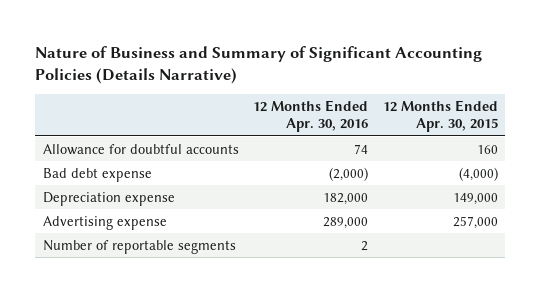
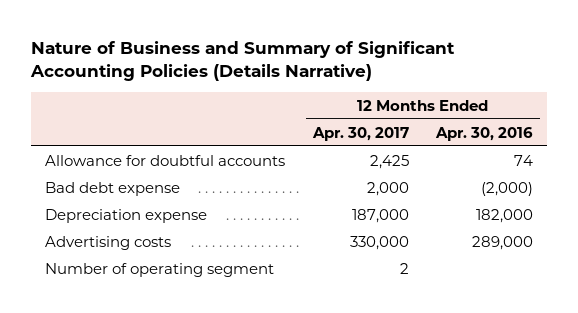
- | 12 Months Ended Apr. 30, 2016 | 12 Months Ended Apr. 30, 2015
+ | 12 Months Ended Apr. 30, 2017 | 12 Months Ended Apr. 30, 2016
- Advertising expense | 289,000 | 257,000
- Number of reportable segments | 2 |
+ Advertising costs | 330,000 | 289,000
+ Number of operating segment | 2 |

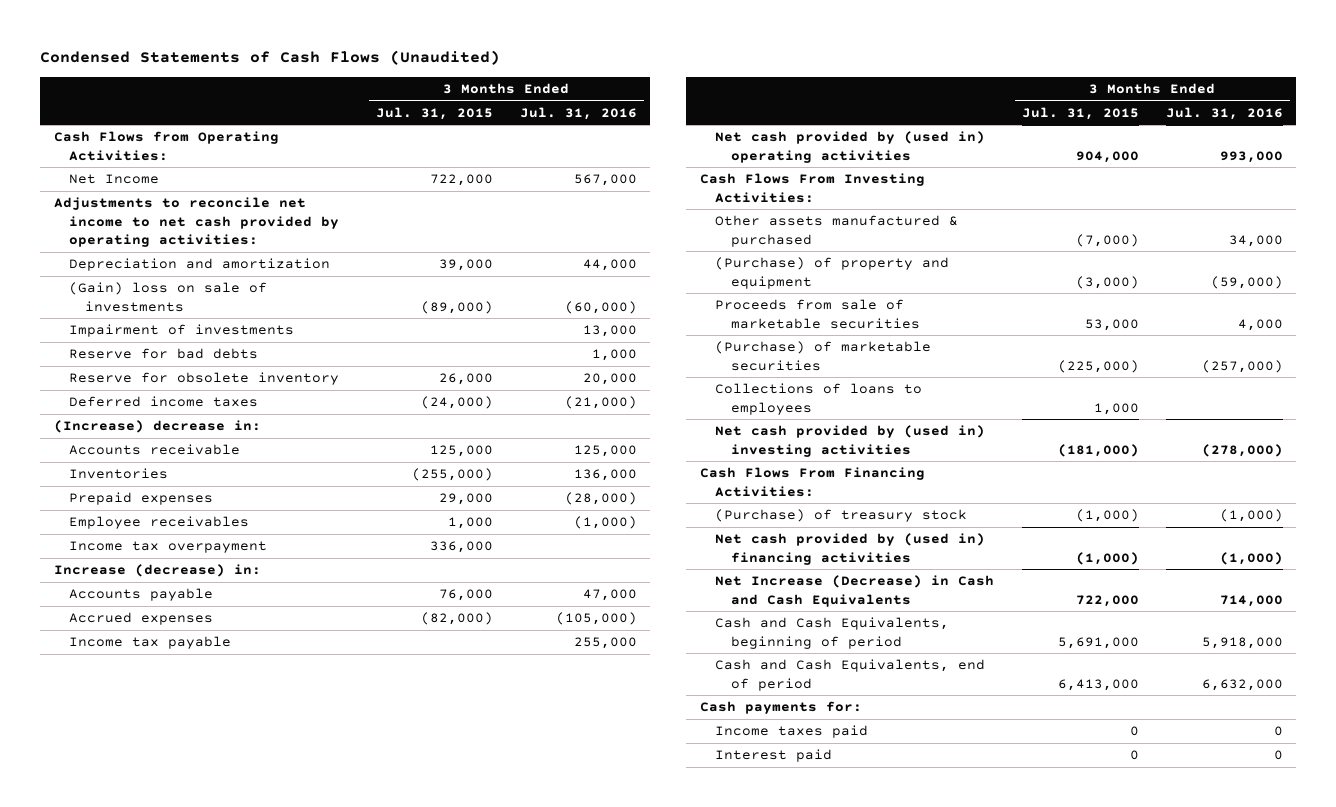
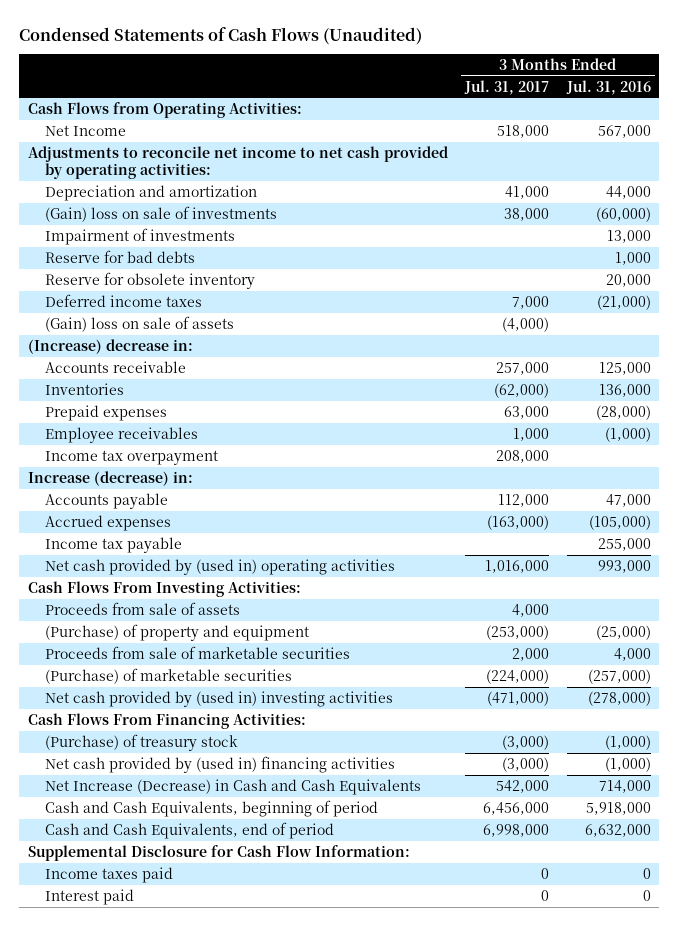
- | 3 Months Ended Jul. 31, 2015 | 3 Months Ended Jul. 31, 2016
+ | 3 Months Ended Jul. 31, 2017 | 3 Months Ended Jul. 31, 2016
+ (Gain) loss on sale of assets | (4,000) |
- Other assets manufactured & purchased | (7,000) | 34,000
- (Purchase) of property and equipment | (3,000) | (59,000)
+ Proceeds from sale of assets | 4,000 |
+ (Purchase) of property and equipment | (253,000) | (25,000)
- Collections of loans to employees | 1,000 |
- Cash payments for:
+ Supplemental Disclosure for Cash Flow Information:

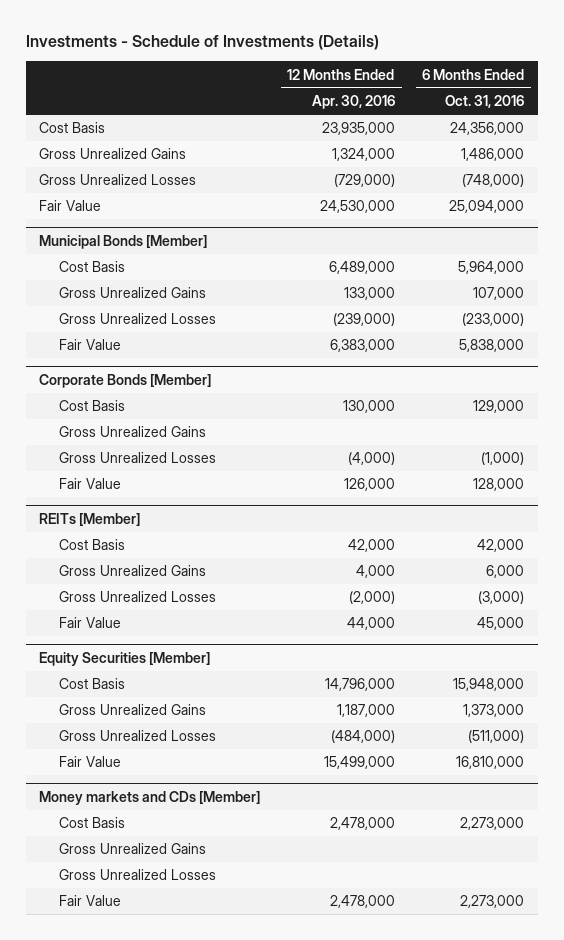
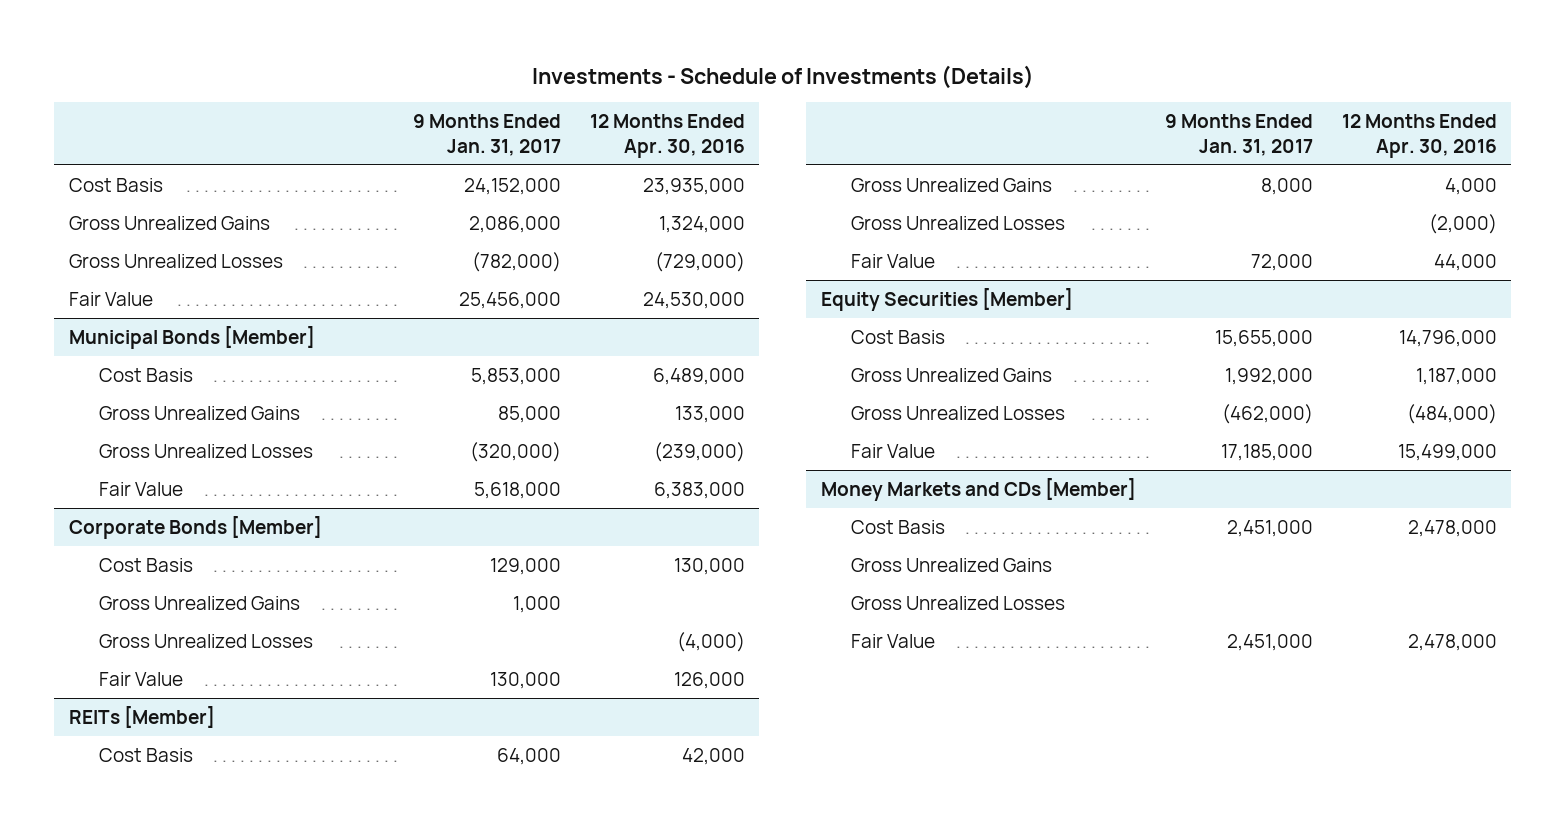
- | 12 Months Ended Apr. 30, 2016 | 6 Months Ended Oct. 31, 2016
+ | 9 Months Ended Jan. 31, 2017 | 12 Months Ended Apr. 30, 2016
- Money markets and CDs [Member]
+ Money Markets and CDs [Member]

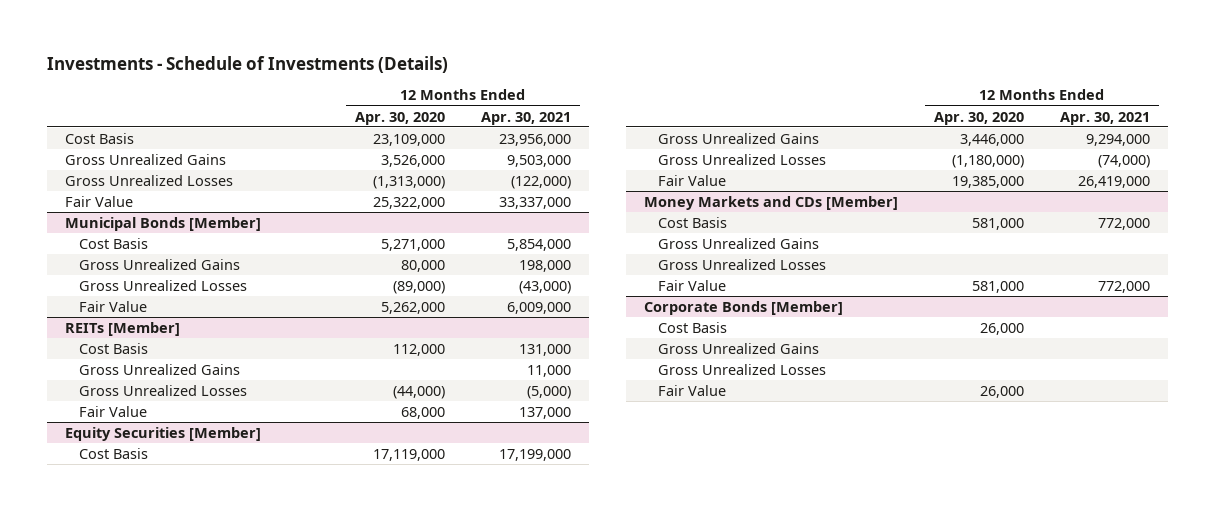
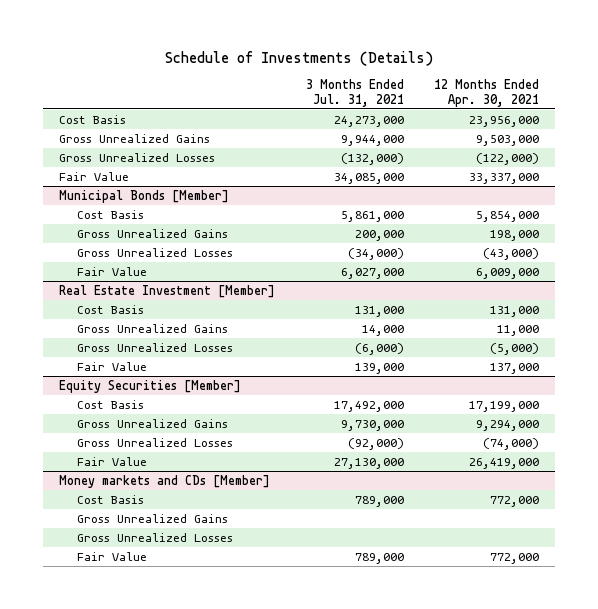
- Investments - Schedule of Investments (Details)
+ Schedule of Investments (Details)
- | 12 Months Ended Apr. 30, 2020 | 12 Months Ended Apr. 30, 2021
+ | 3 Months Ended Jul. 31, 2021 | 12 Months Ended Apr. 30, 2021
- REITs [Member]
+ Real Estate Investment [Member]
- Money Markets and CDs [Member]
+ Money markets and CDs [Member]
- Corporate Bonds [Member]
- Cost Basis | 26,000 |
- Gross Unrealized Gains
- Gross Unrealized Losses
- Fair Value | 26,000 |

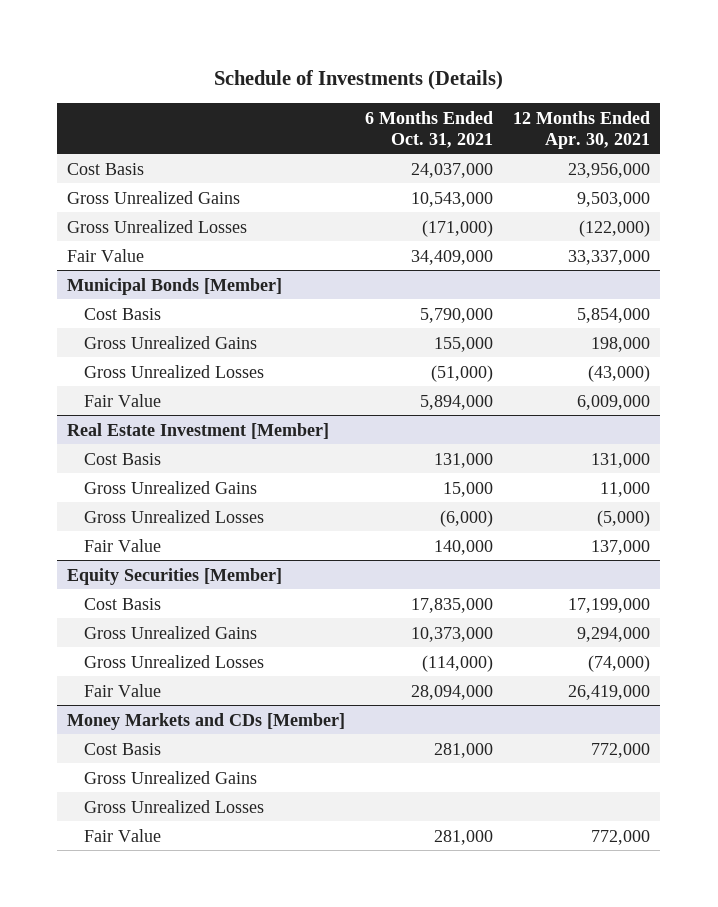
- | 3 Months Ended Jul. 31, 2021 | 12 Months Ended Apr. 30, 2021
+ | 6 Months Ended Oct. 31, 2021 | 12 Months Ended Apr. 30, 2021
- Money markets and CDs [Member]
+ Money Markets and CDs [Member]

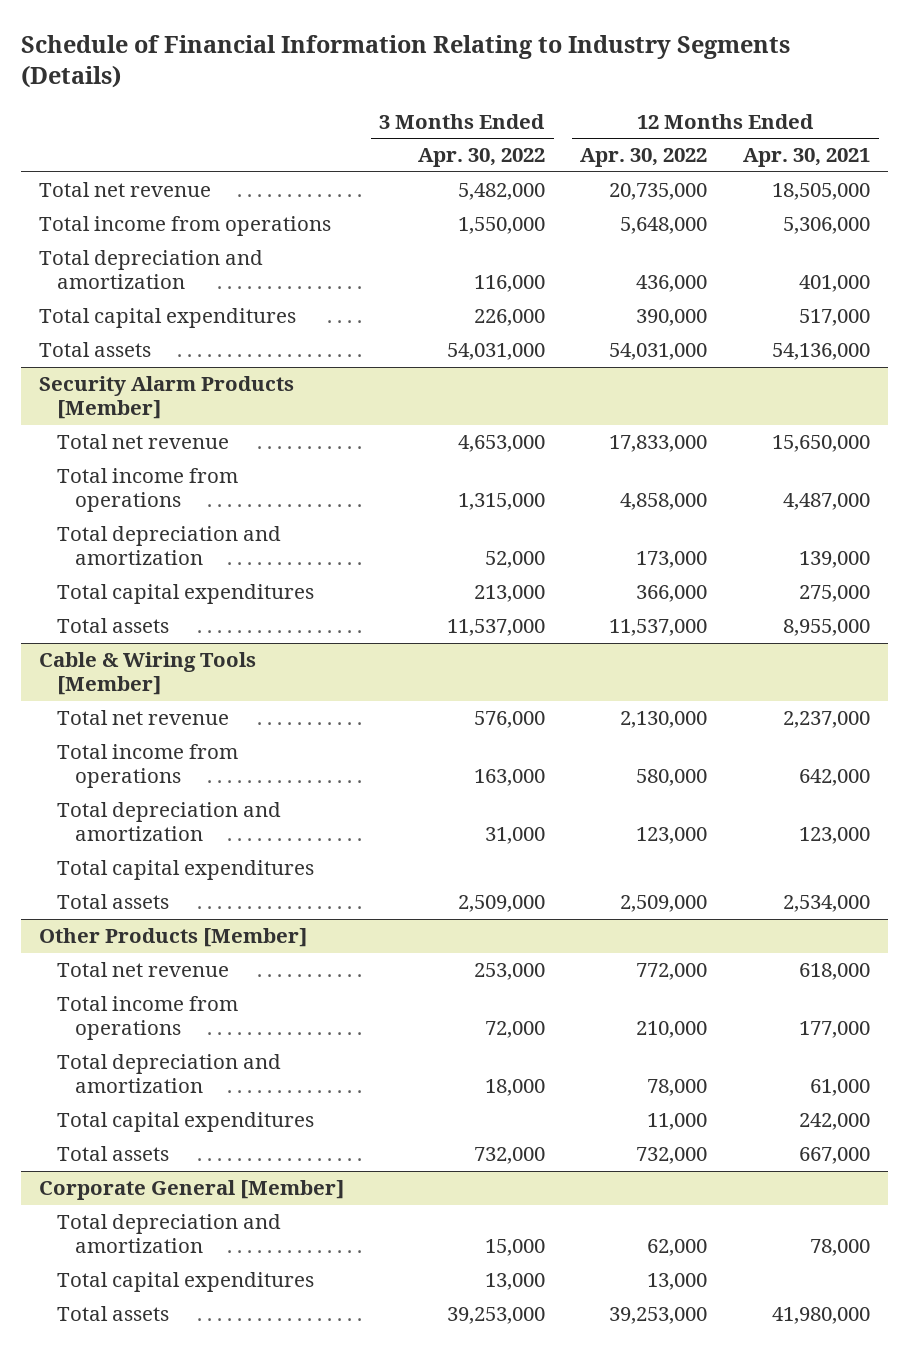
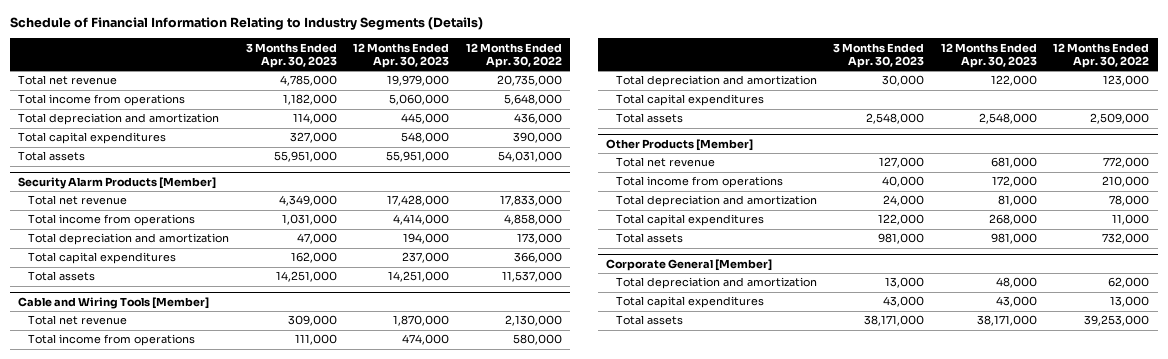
- | 3 Months Ended Apr. 30, 2022 | 12 Months Ended Apr. 30, 2022 | 12 Months Ended Apr. 30, 2021
+ | 3 Months Ended Apr. 30, 2023 | 12 Months Ended Apr. 30, 2023 | 12 Months Ended Apr. 30, 2022
- Cable & Wiring Tools [Member]
+ Cable and Wiring Tools [Member]

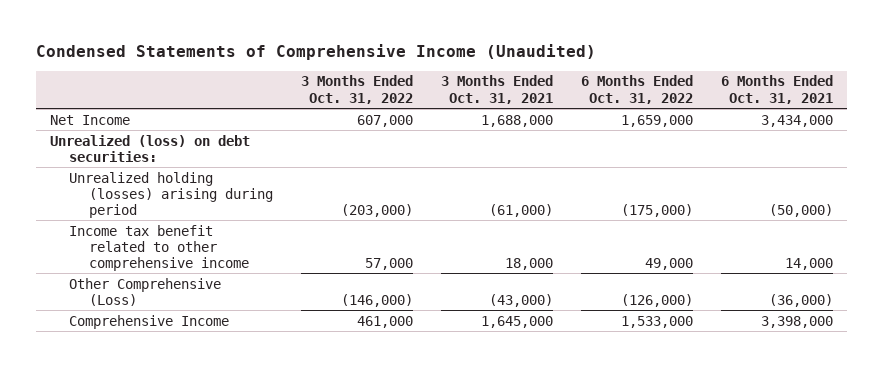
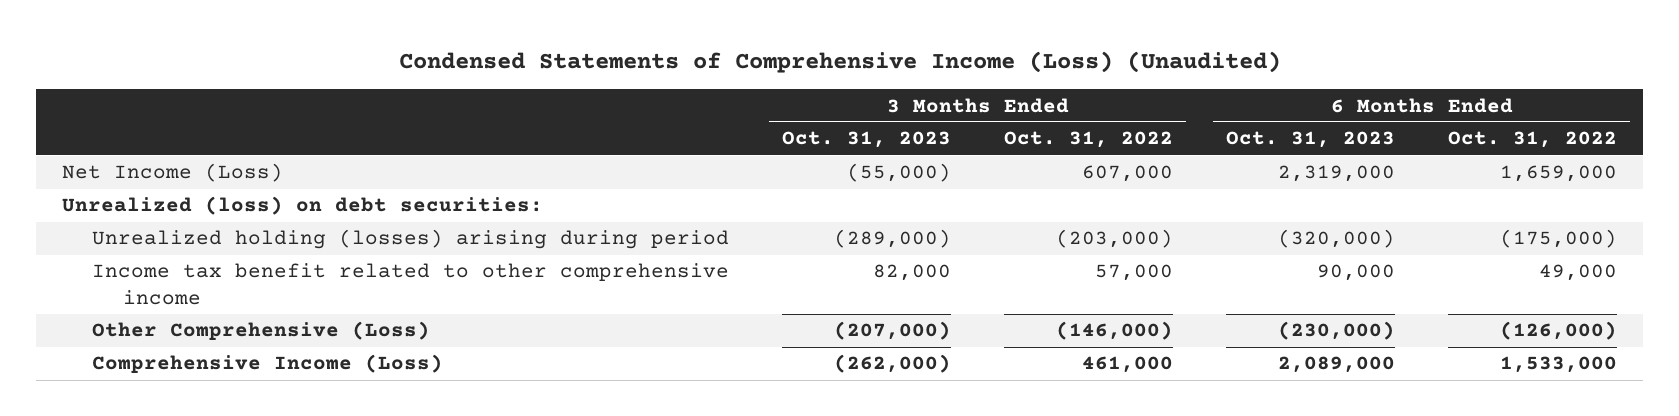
- Condensed Statements of Comprehensive Income (Unaudited)
+ Condensed Statements of Comprehensive Income (Loss) (Unaudited)
- | 3 Months Ended Oct. 31, 2022 | 3 Months Ended Oct. 31, 2021 | 6 Months Ended Oct. 31, 2022 | 6 Months Ended Oct. 31, 2021
+ | 3 Months Ended Oct. 31, 2023 | 3 Months Ended Oct. 31, 2022 | 6 Months Ended Oct. 31, 2023 | 6 Months Ended Oct. 31, 2022
- Net Income | 607,000 | 1,688,000 | 1,659,000 | 3,434,000
+ Net Income (Loss) | (55,000) | 607,000 | 2,319,000 | 1,659,000
- Comprehensive Income | 461,000 | 1,645,000 | 1,533,000 | 3,398,000
+ Comprehensive Income (Loss) | (262,000) | 461,000 | 2,089,000 | 1,533,000

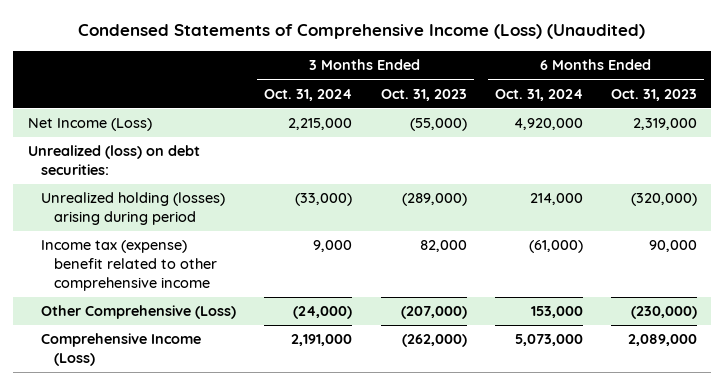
- | 3 Months Ended Oct. 31, 2023 | 3 Months Ended Oct. 31, 2022 | 6 Months Ended Oct. 31, 2023 | 6 Months Ended Oct. 31, 2022
+ | 3 Months Ended Oct. 31, 2024 | 3 Months Ended Oct. 31, 2023 | 6 Months Ended Oct. 31, 2024 | 6 Months Ended Oct. 31, 2023
- Income tax benefit related to other comprehensive income | 82,000 | 57,000 | 90,000 | 49,000
+ Income tax (expense) benefit related to other comprehensive income | 9,000 | 82,000 | (61,000) | 90,000

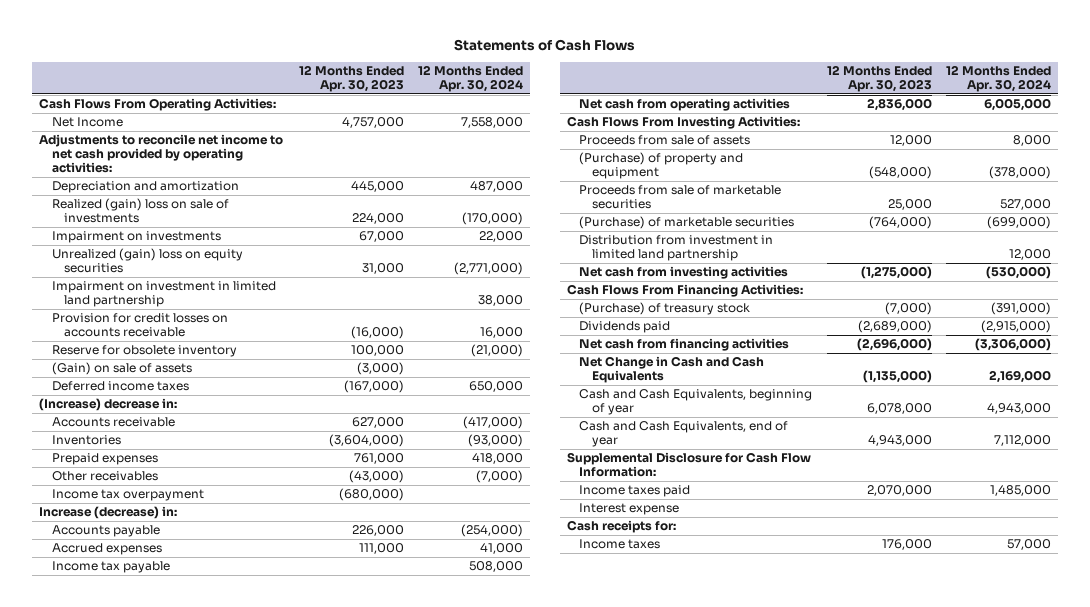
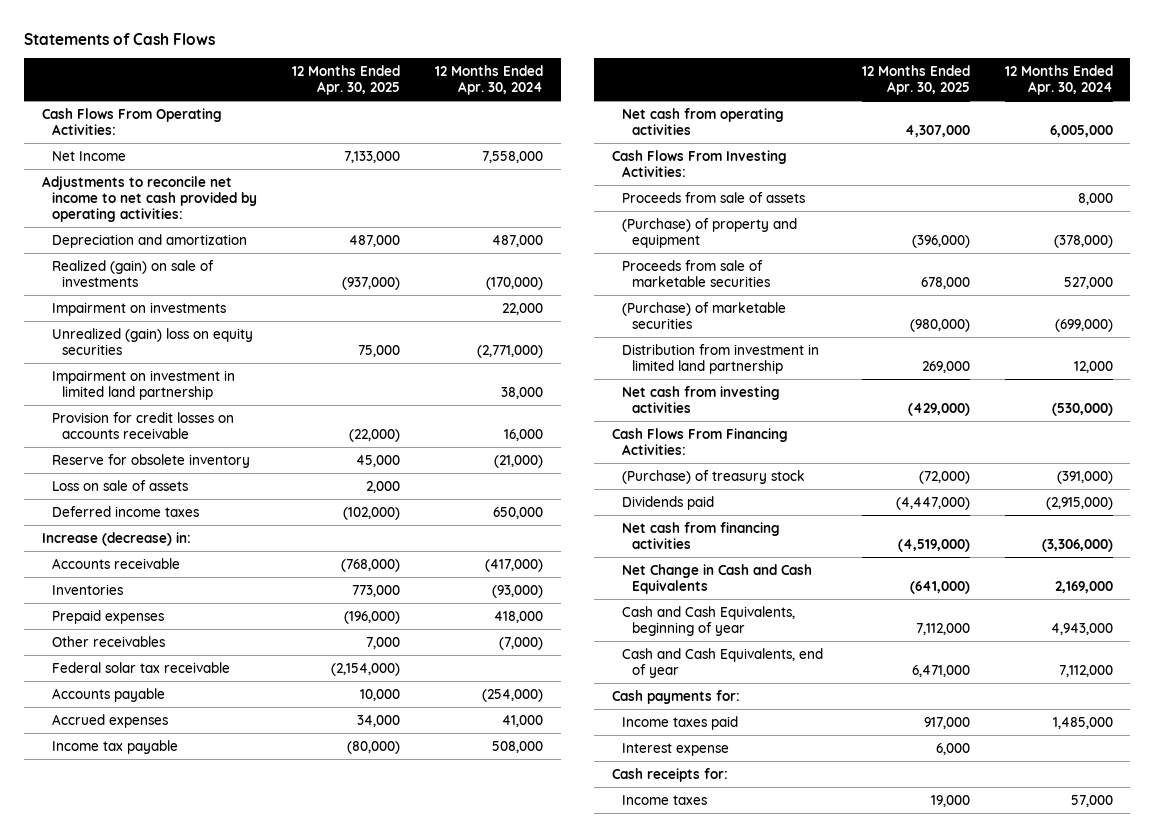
- | 12 Months Ended Apr. 30, 2023 | 12 Months Ended Apr. 30, 2024
+ | 12 Months Ended Apr. 30, 2025 | 12 Months Ended Apr. 30, 2024
- Realized (gain) loss on sale of investments | 224,000 | (170,000)
+ Realized (gain) on sale of investments | (937,000) | (170,000)
- (Gain) on sale of assets | (3,000) |
+ Loss on sale of assets | 2,000 |
- (Increase) decrease in:
moved up: Increase (decrease) in:
- Income tax overpayment | (680,000) |
+ Federal solar tax receivable | (2,154,000) |
- Supplemental Disclosure for Cash Flow Information:
+ Cash payments for:

